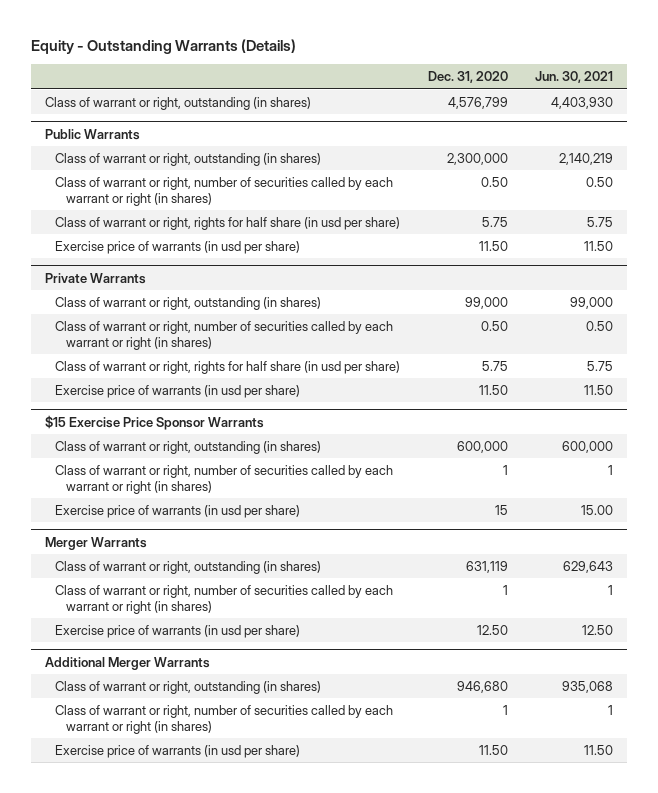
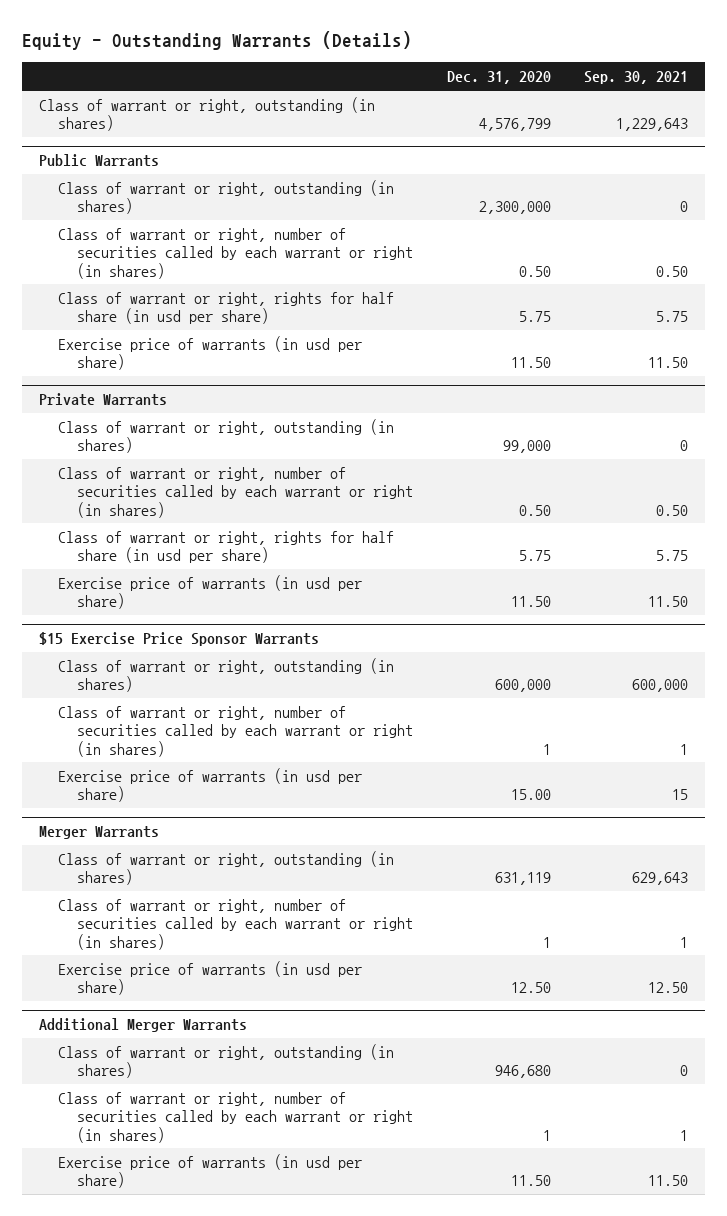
- | Dec. 31, 2020 | Jun. 30, 2021
+ | Dec. 31, 2020 | Sep. 30, 2021
@ $15 Exercise Price Sponsor Warrants
- Exercise price of warrants (in usd per share) | 15 | 15.00
+ Exercise price of warrants (in usd per share) | 15.00 | 15

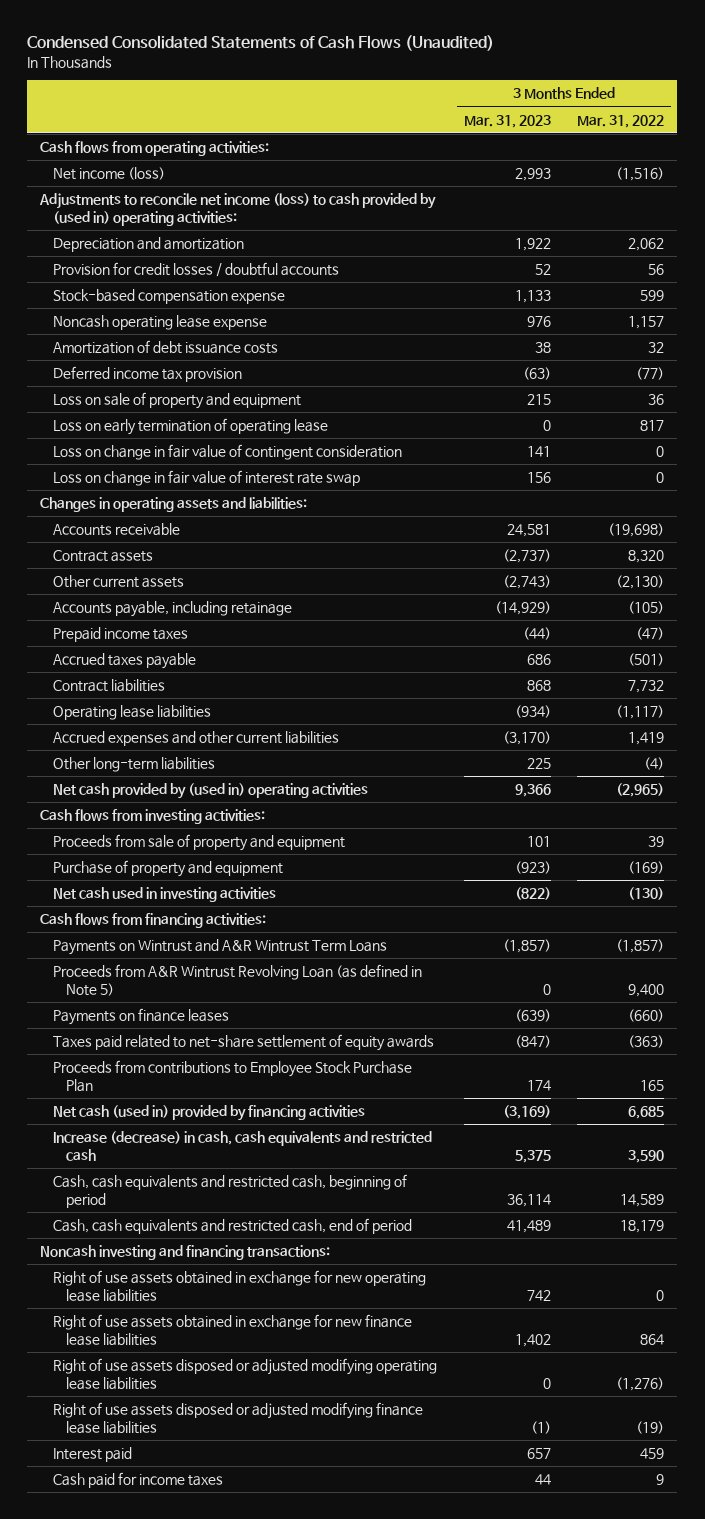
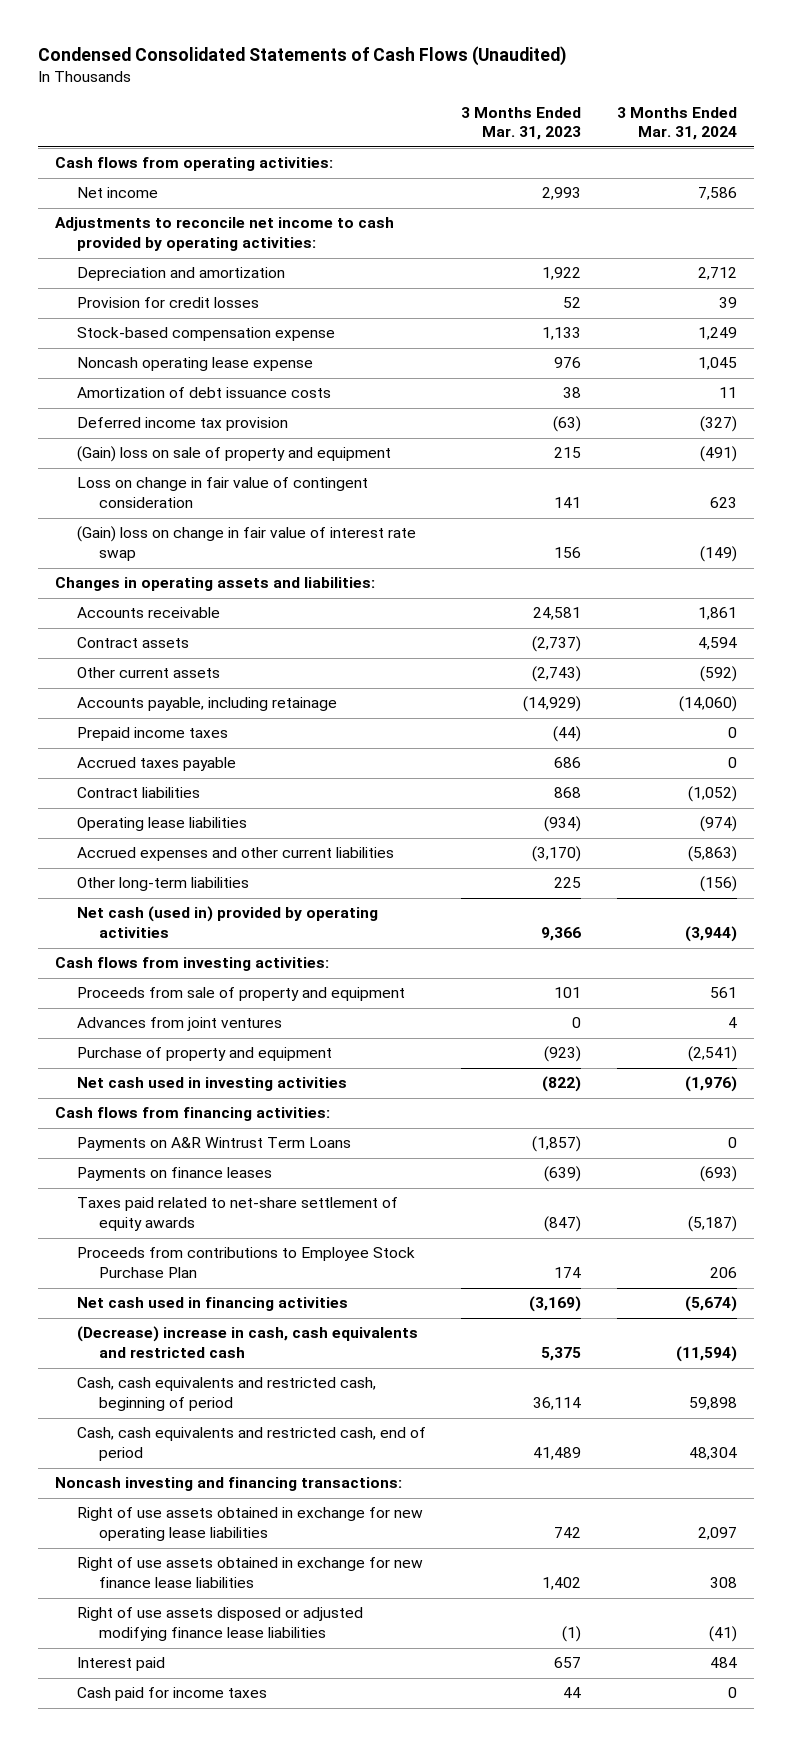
- | 3 Months Ended Mar. 31, 2023 | 3 Months Ended Mar. 31, 2022
+ | 3 Months Ended Mar. 31, 2023 | 3 Months Ended Mar. 31, 2024
- Net income (loss) | 2,993 | (1,516)
- Adjustments to reconcile net income (loss) to cash provided by (used in) operating activities:
+ Net income | 2,993 | 7,586
+ Adjustments to reconcile net income to cash provided by operating activities:
- Provision for credit losses / doubtful accounts | 52 | 56
+ Provision for credit losses | 52 | 39
- Loss on sale of property and equipment | 215 | 36
- Loss on early termination of operating lease | 0 | 817
+ (Gain) loss on sale of property and equipment | 215 | (491)
- Loss on change in fair value of interest rate swap | 156 | 0
+ (Gain) loss on change in fair value of interest rate swap | 156 | (149)
- Net cash provided by (used in) operating activities | 9,366 | (2,965)
+ Net cash (used in) provided by operating activities | 9,366 | (3,944)
+ Advances from joint ventures | 0 | 4
- Payments on Wintrust and A&R Wintrust Term Loans | (1,857) | (1,857)
- Proceeds from A&R Wintrust Revolving Loan (as defined in Note 5) | 0 | 9,400
+ Payments on A&R Wintrust Term Loans | (1,857) | 0
- Net cash (used in) provided by financing activities | (3,169) | 6,685
- Increase (decrease) in cash, cash equivalents and restricted cash | 5,375 | 3,590
+ Net cash used in financing activities | (3,169) | (5,674)
+ (Decrease) increase in cash, cash equivalents and restricted cash | 5,375 | (11,594)
- Right of use assets disposed or adjusted modifying operating lease liabilities | 0 | (1,276)

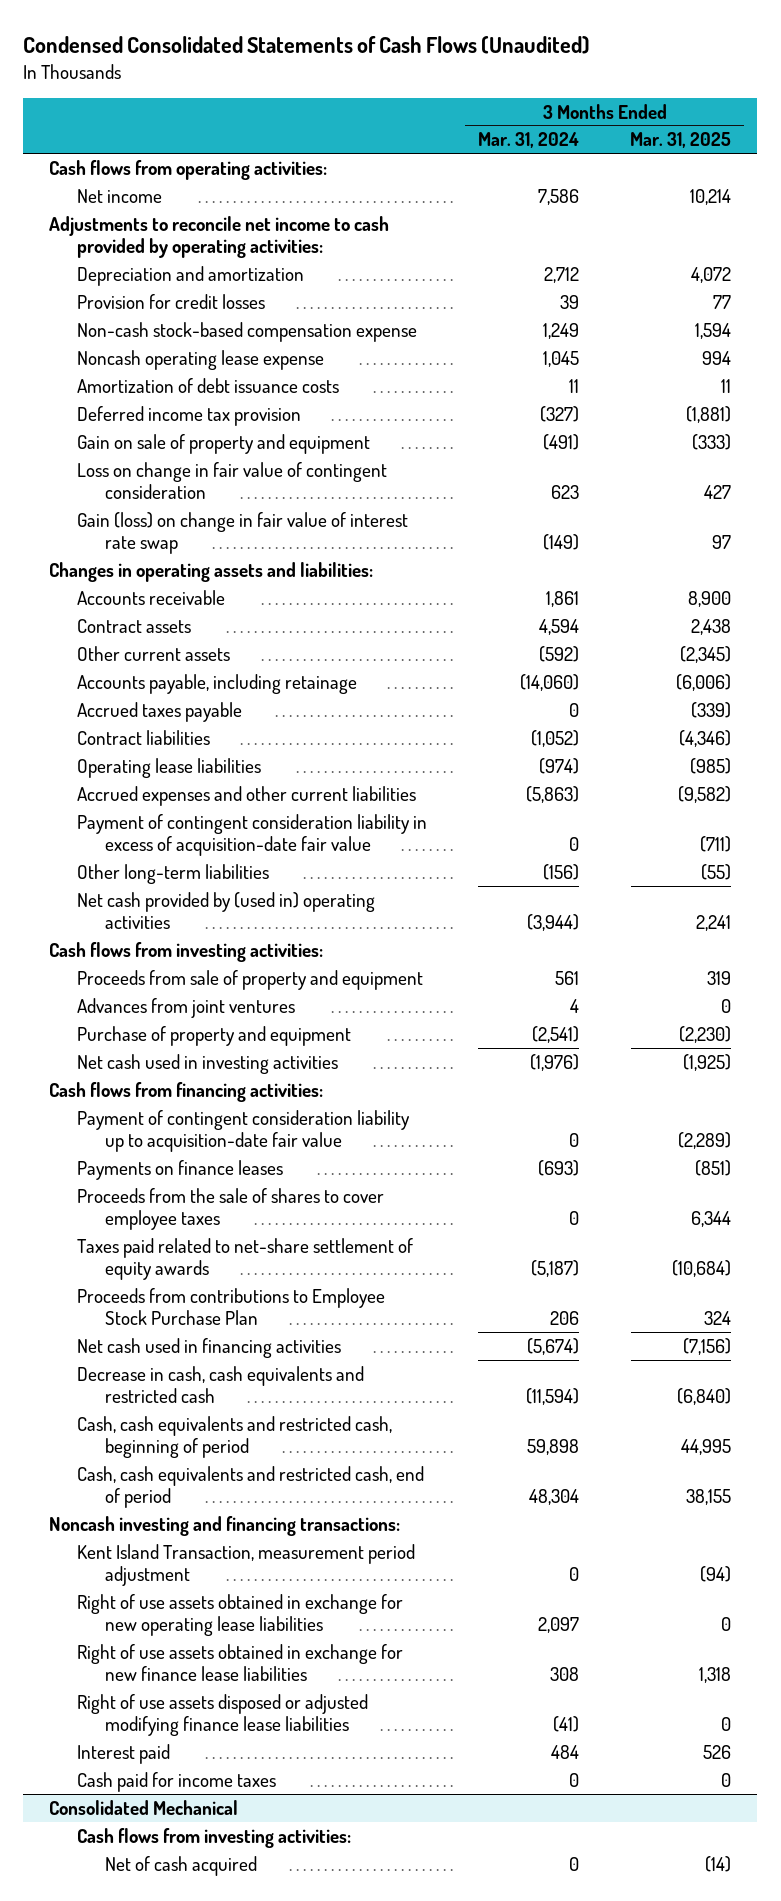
- | 3 Months Ended Mar. 31, 2023 | 3 Months Ended Mar. 31, 2024
+ | 3 Months Ended Mar. 31, 2024 | 3 Months Ended Mar. 31, 2025
- Stock-based compensation expense | 1,133 | 1,249
+ Non-cash stock-based compensation expense | 1,249 | 1,594
- (Gain) loss on sale of property and equipment | 215 | (491)
+ Gain on sale of property and equipment | (491) | (333)
- (Gain) loss on change in fair value of interest rate swap | 156 | (149)
+ Gain (loss) on change in fair value of interest rate swap | (149) | 97
- Prepaid income taxes | (44) | 0
+ Payment of contingent consideration liability in excess of acquisition-date fair value | 0 | (711)
- Net cash (used in) provided by operating activities | 9,366 | (3,944)
+ Net cash provided by (used in) operating activities | (3,944) | 2,241
- Payments on A&R Wintrust Term Loans | (1,857) | 0
+ Payment of contingent consideration liability up to acquisition-date fair value | 0 | (2,289)
+ Proceeds from the sale of shares to cover employee taxes | 0 | 6,344
- (Decrease) increase in cash, cash equivalents and restricted cash | 5,375 | (11,594)
+ Decrease in cash, cash equivalents and restricted cash | (11,594) | (6,840)
+ Kent Island Transaction, measurement period adjustment | 0 | (94)
+ Consolidated Mechanical
+ Cash flows from investing activities:
+ Net of cash acquired | 0 | (14)

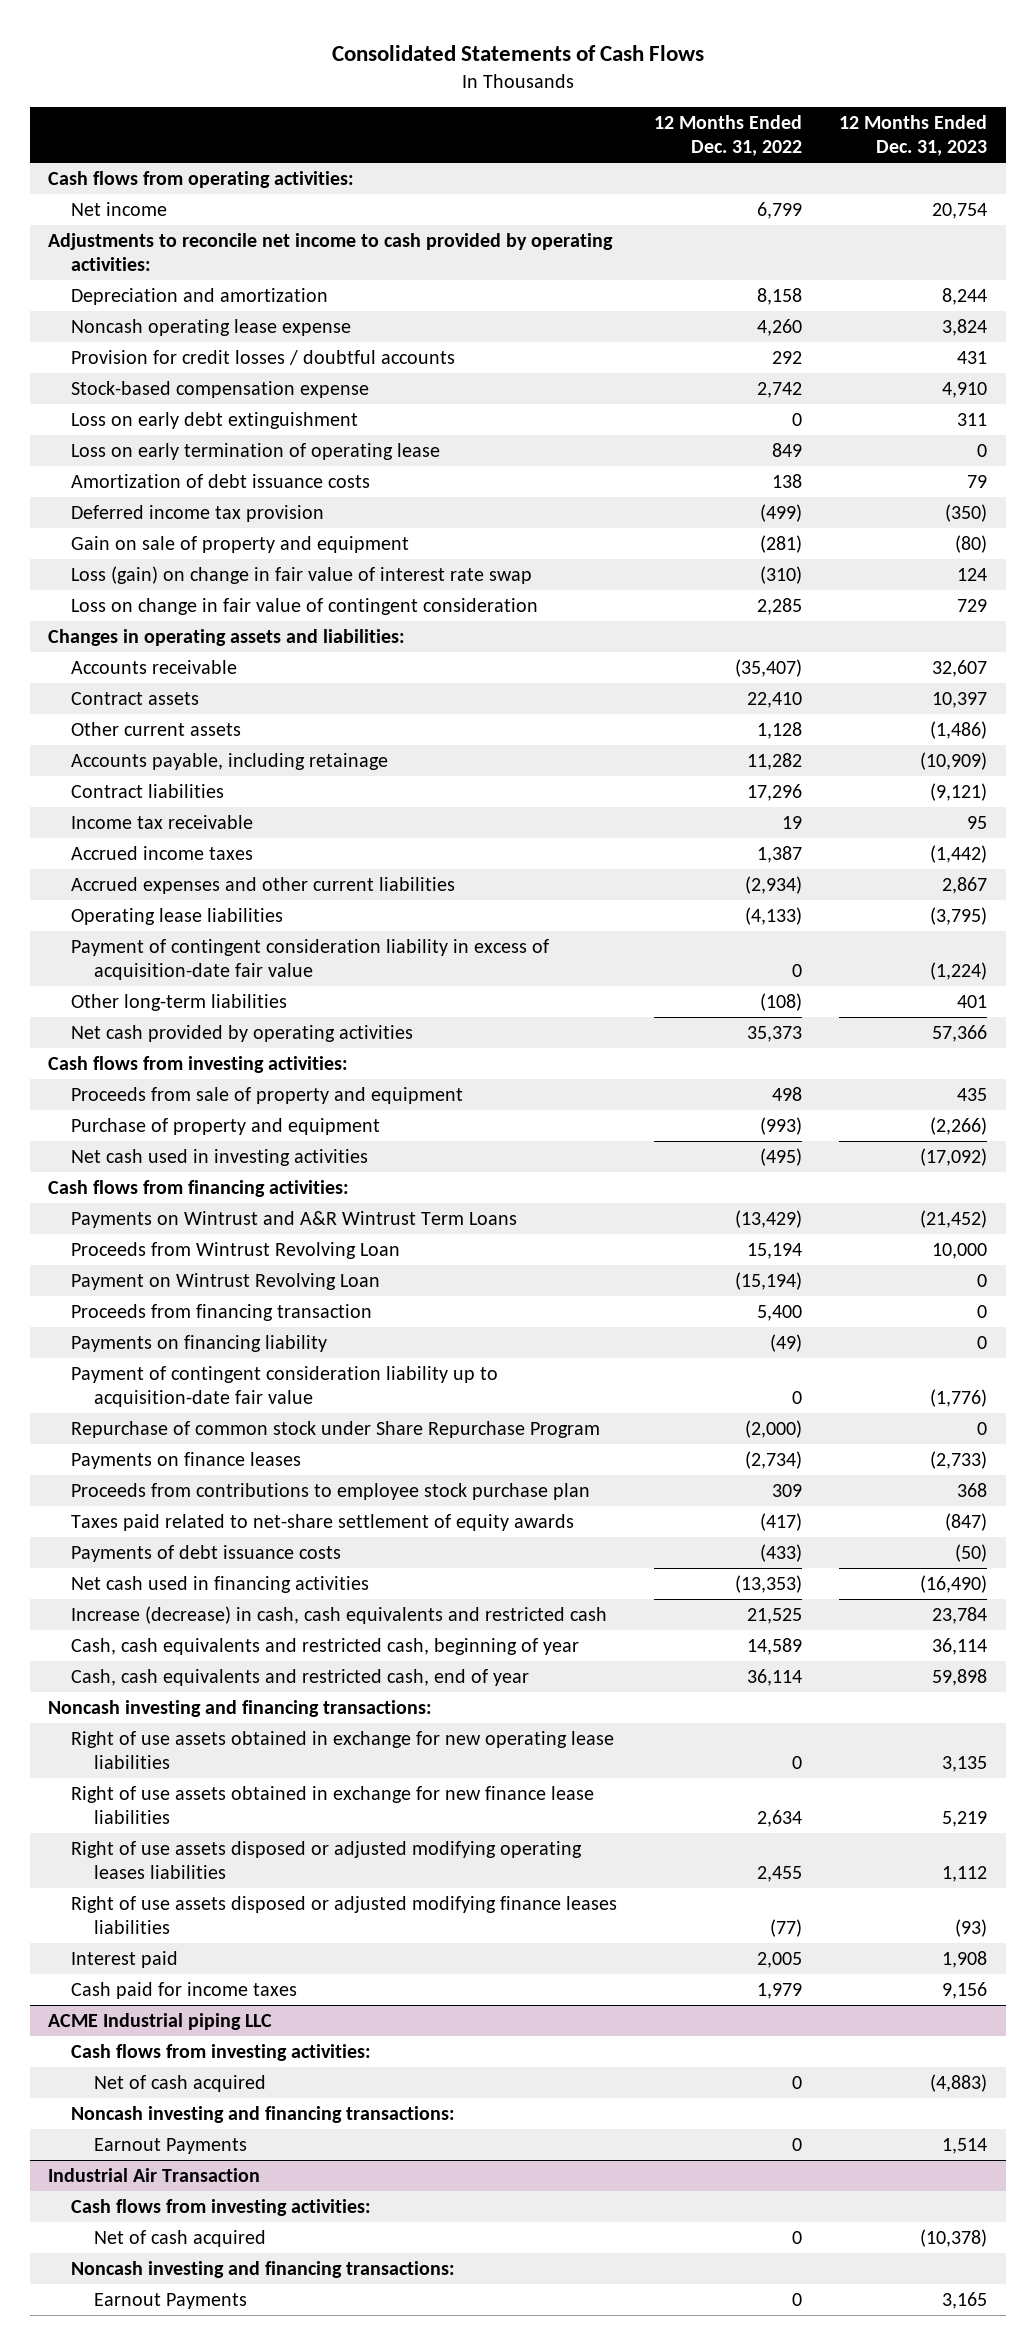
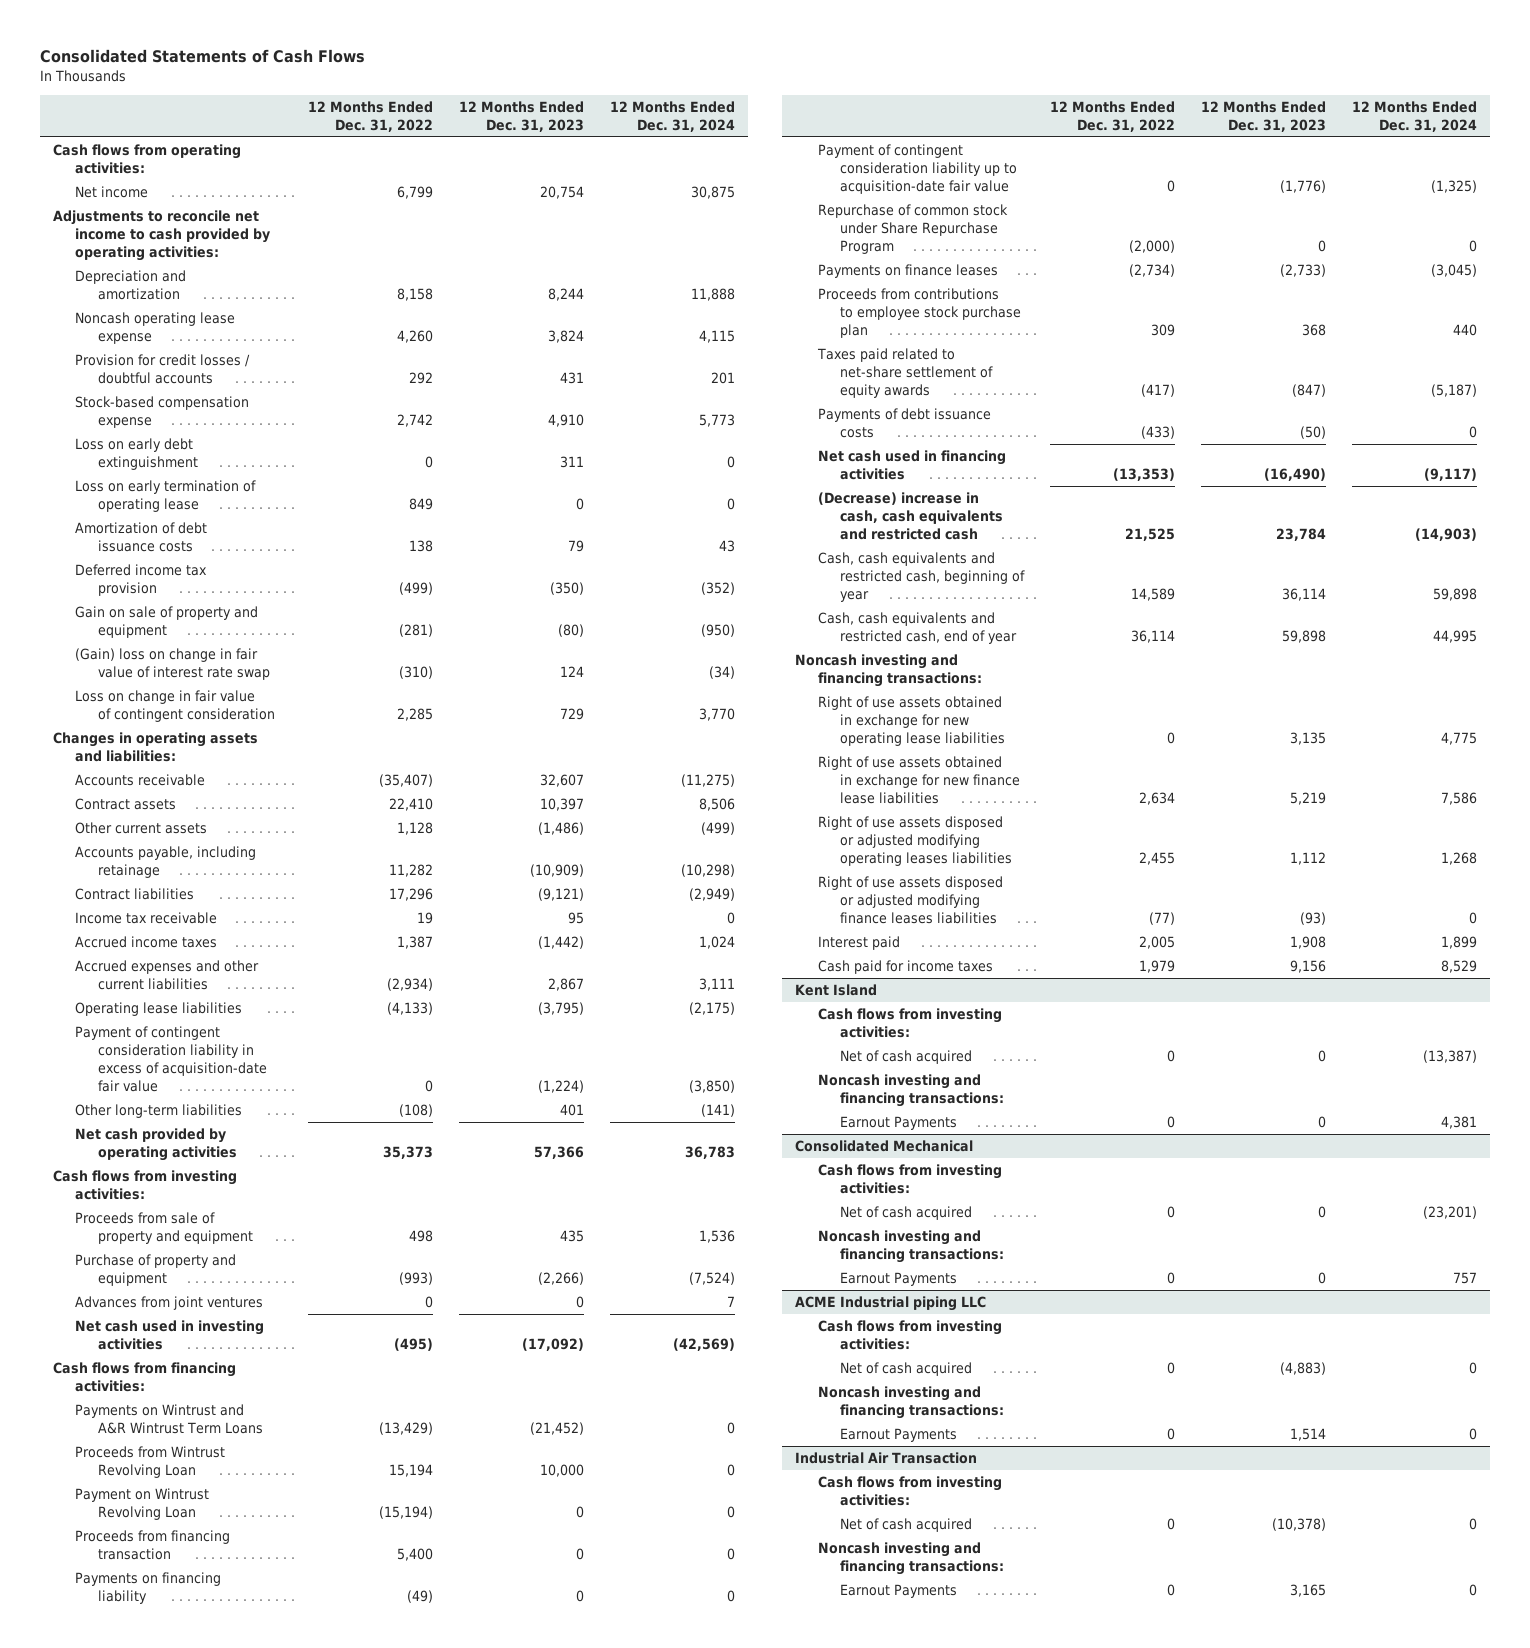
- | 12 Months Ended Dec. 31, 2022 | 12 Months Ended Dec. 31, 2023
+ | 12 Months Ended Dec. 31, 2022 | 12 Months Ended Dec. 31, 2023 | 12 Months Ended Dec. 31, 2024
- Loss (gain) on change in fair value of interest rate swap | (310) | 124
+ (Gain) loss on change in fair value of interest rate swap | (310) | 124 | (34)
+ Advances from joint ventures | 0 | 0 | 7
- Increase (decrease) in cash, cash equivalents and restricted cash | 21,525 | 23,784
+ (Decrease) increase in cash, cash equivalents and restricted cash | 21,525 | 23,784 | (14,903)
+ Kent Island
+ Cash flows from investing activities:
+ Net of cash acquired | 0 | 0 | (13,387)
+ Noncash investing and financing transactions:
+ Earnout Payments | 0 | 0 | 4,381
+ Consolidated Mechanical
+ Cash flows from investing activities:
+ Net of cash acquired | 0 | 0 | (23,201)
+ Noncash investing and financing transactions:
+ Earnout Payments | 0 | 0 | 757

